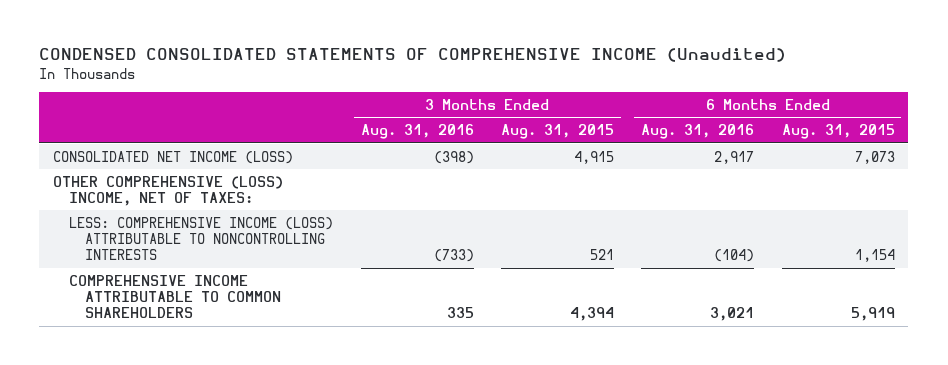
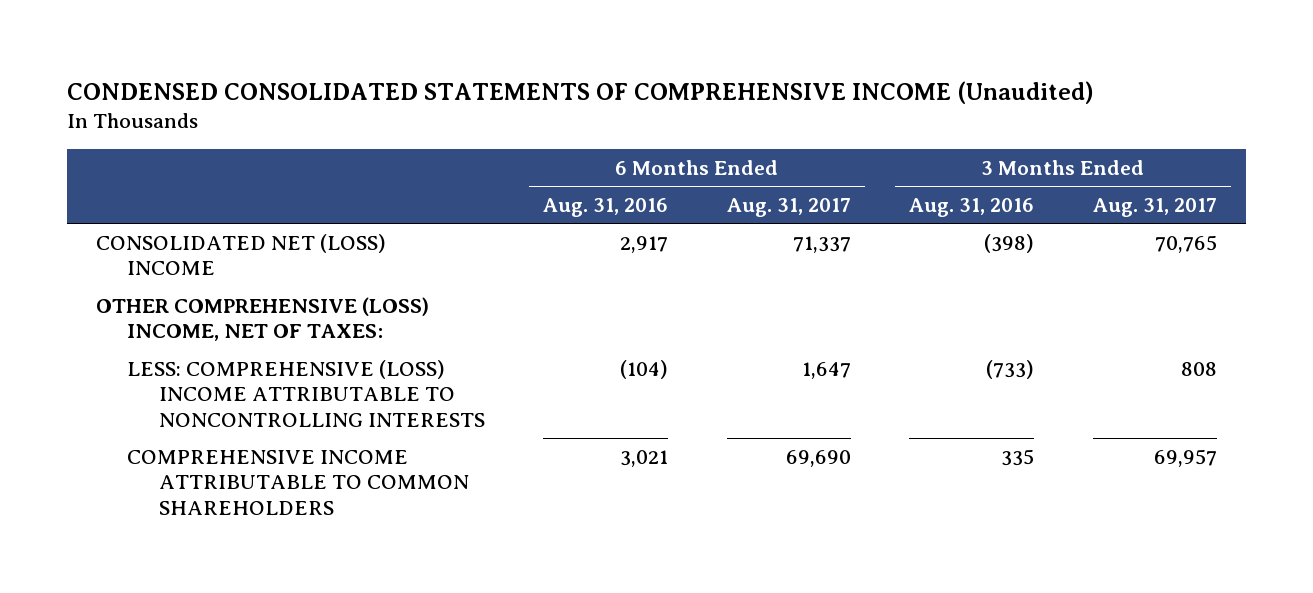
- | 3 Months Ended Aug. 31, 2016 | 3 Months Ended Aug. 31, 2015 | 6 Months Ended Aug. 31, 2016 | 6 Months Ended Aug. 31, 2015
+ | 6 Months Ended Aug. 31, 2016 | 6 Months Ended Aug. 31, 2017 | 3 Months Ended Aug. 31, 2016 | 3 Months Ended Aug. 31, 2017
- CONSOLIDATED NET INCOME (LOSS) | (398) | 4,915 | 2,917 | 7,073
+ CONSOLIDATED NET (LOSS) INCOME | 2,917 | 71,337 | (398) | 70,765
- LESS: COMPREHENSIVE INCOME (LOSS) ATTRIBUTABLE TO NONCONTROLLING INTERESTS | (733) | 521 | (104) | 1,154
+ LESS: COMPREHENSIVE (LOSS) INCOME ATTRIBUTABLE TO NONCONTROLLING INTERESTS | (104) | 1,647 | (733) | 808

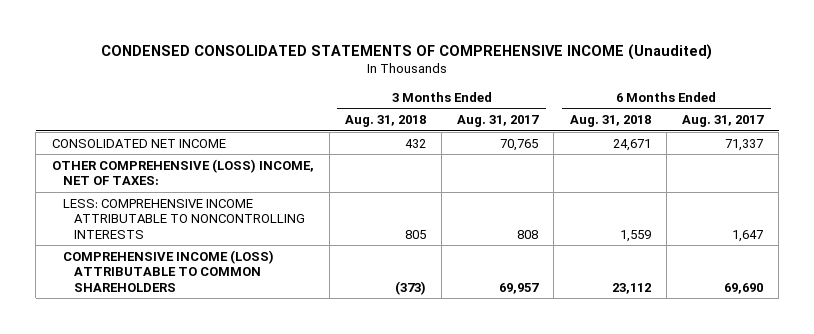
- | 6 Months Ended Aug. 31, 2016 | 6 Months Ended Aug. 31, 2017 | 3 Months Ended Aug. 31, 2016 | 3 Months Ended Aug. 31, 2017
+ | 3 Months Ended Aug. 31, 2018 | 3 Months Ended Aug. 31, 2017 | 6 Months Ended Aug. 31, 2018 | 6 Months Ended Aug. 31, 2017
- CONSOLIDATED NET (LOSS) INCOME | 2,917 | 71,337 | (398) | 70,765
+ CONSOLIDATED NET INCOME | 432 | 70,765 | 24,671 | 71,337
- LESS: COMPREHENSIVE (LOSS) INCOME ATTRIBUTABLE TO NONCONTROLLING INTERESTS | (104) | 1,647 | (733) | 808
- COMPREHENSIVE INCOME ATTRIBUTABLE TO COMMON SHAREHOLDERS | 3,021 | 69,690 | 335 | 69,957
+ LESS: COMPREHENSIVE INCOME ATTRIBUTABLE TO NONCONTROLLING INTERESTS | 805 | 808 | 1,559 | 1,647
+ COMPREHENSIVE INCOME (LOSS) ATTRIBUTABLE TO COMMON SHAREHOLDERS | (373) | 69,957 | 23,112 | 69,690

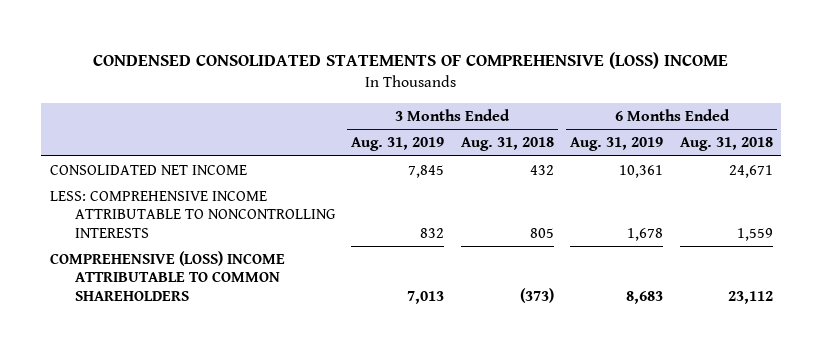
- CONDENSED CONSOLIDATED STATEMENTS OF COMPREHENSIVE INCOME (Unaudited)
+ CONDENSED CONSOLIDATED STATEMENTS OF COMPREHENSIVE (LOSS) INCOME
- | 3 Months Ended Aug. 31, 2018 | 3 Months Ended Aug. 31, 2017 | 6 Months Ended Aug. 31, 2018 | 6 Months Ended Aug. 31, 2017
+ | 3 Months Ended Aug. 31, 2019 | 3 Months Ended Aug. 31, 2018 | 6 Months Ended Aug. 31, 2019 | 6 Months Ended Aug. 31, 2018
- OTHER COMPREHENSIVE (LOSS) INCOME, NET OF TAXES:
- COMPREHENSIVE INCOME (LOSS) ATTRIBUTABLE TO COMMON SHAREHOLDERS | (373) | 69,957 | 23,112 | 69,690
+ COMPREHENSIVE (LOSS) INCOME ATTRIBUTABLE TO COMMON SHAREHOLDERS | 7,013 | (373) | 8,683 | 23,112

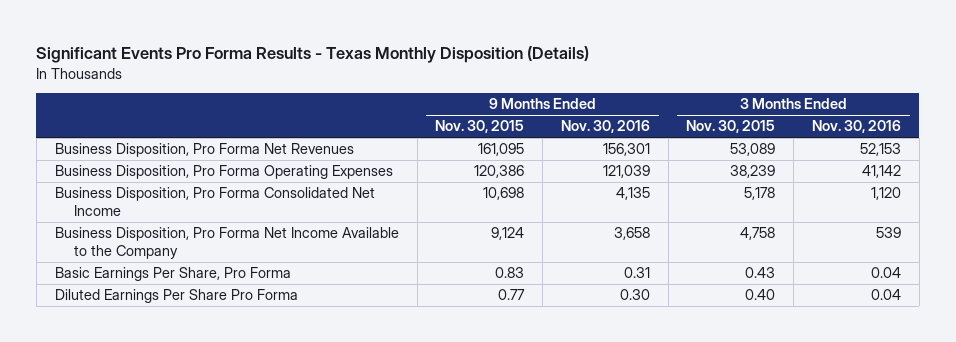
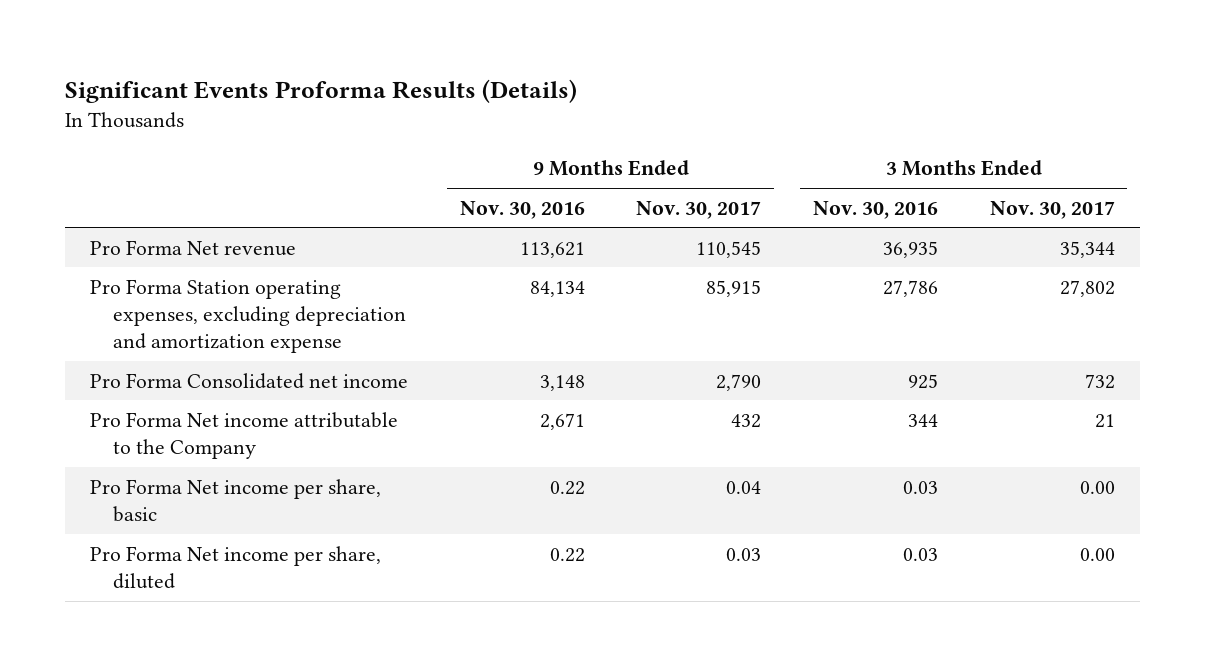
- Significant Events Pro Forma Results - Texas Monthly Disposition (Details)
+ Significant Events Proforma Results (Details)
- | 9 Months Ended Nov. 30, 2015 | 9 Months Ended Nov. 30, 2016 | 3 Months Ended Nov. 30, 2015 | 3 Months Ended Nov. 30, 2016
+ | 9 Months Ended Nov. 30, 2016 | 9 Months Ended Nov. 30, 2017 | 3 Months Ended Nov. 30, 2016 | 3 Months Ended Nov. 30, 2017
- Business Disposition, Pro Forma Net Revenues | 161,095 | 156,301 | 53,089 | 52,153
- Business Disposition, Pro Forma Operating Expenses | 120,386 | 121,039 | 38,239 | 41,142
- Business Disposition, Pro Forma Consolidated Net Income | 10,698 | 4,135 | 5,178 | 1,120
- Business Disposition, Pro Forma Net Income Available to the Company | 9,124 | 3,658 | 4,758 | 539
- Basic Earnings Per Share, Pro Forma | 0.83 | 0.31 | 0.43 | 0.04
- Diluted Earnings Per Share Pro Forma | 0.77 | 0.30 | 0.40 | 0.04
+ Pro Forma Net revenue | 113,621 | 110,545 | 36,935 | 35,344
+ Pro Forma Station operating expenses, excluding depreciation and amortization expense | 84,134 | 85,915 | 27,786 | 27,802
+ Pro Forma Consolidated net income | 3,148 | 2,790 | 925 | 732
+ Pro Forma Net income attributable to the Company | 2,671 | 432 | 344 | 21
+ Pro Forma Net income per share, basic | 0.22 | 0.04 | 0.03 | 0.00
+ Pro Forma Net income per share, diluted | 0.22 | 0.03 | 0.03 | 0.00

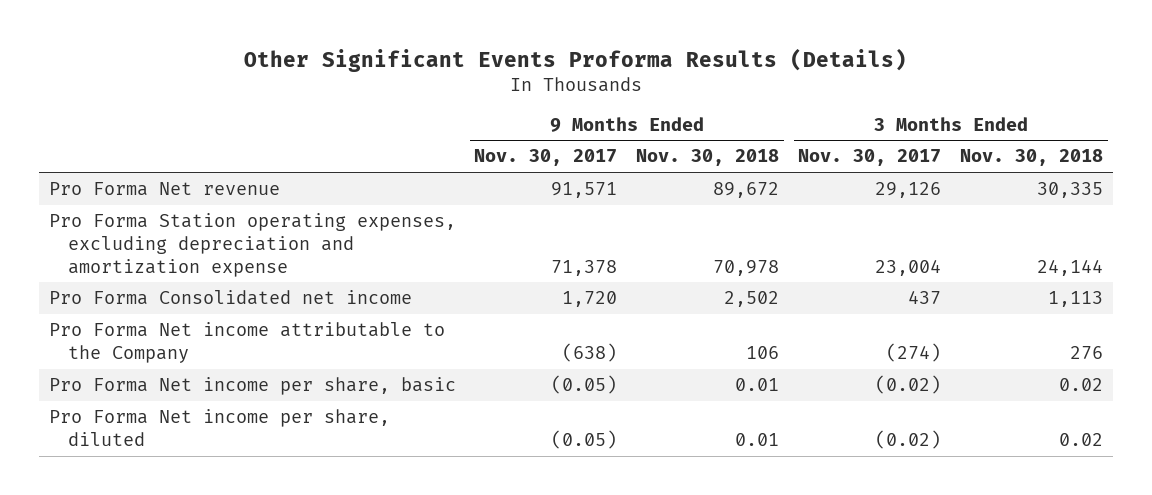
- Significant Events Proforma Results (Details)
+ Other Significant Events Proforma Results (Details)
- | 9 Months Ended Nov. 30, 2016 | 9 Months Ended Nov. 30, 2017 | 3 Months Ended Nov. 30, 2016 | 3 Months Ended Nov. 30, 2017
+ | 9 Months Ended Nov. 30, 2017 | 9 Months Ended Nov. 30, 2018 | 3 Months Ended Nov. 30, 2017 | 3 Months Ended Nov. 30, 2018
- Pro Forma Net revenue | 113,621 | 110,545 | 36,935 | 35,344
- Pro Forma Station operating expenses, excluding depreciation and amortization expense | 84,134 | 85,915 | 27,786 | 27,802
- Pro Forma Consolidated net income | 3,148 | 2,790 | 925 | 732
- Pro Forma Net income attributable to the Company | 2,671 | 432 | 344 | 21
- Pro Forma Net income per share, basic | 0.22 | 0.04 | 0.03 | 0.00
- Pro Forma Net income per share, diluted | 0.22 | 0.03 | 0.03 | 0.00
+ Pro Forma Net revenue | 91,571 | 89,672 | 29,126 | 30,335
+ Pro Forma Station operating expenses, excluding depreciation and amortization expense | 71,378 | 70,978 | 23,004 | 24,144
+ Pro Forma Consolidated net income | 1,720 | 2,502 | 437 | 1,113
+ Pro Forma Net income attributable to the Company | (638) | 106 | (274) | 276
+ Pro Forma Net income per share, basic | (0.05) | 0.01 | (0.02) | 0.02
+ Pro Forma Net income per share, diluted | (0.05) | 0.01 | (0.02) | 0.02

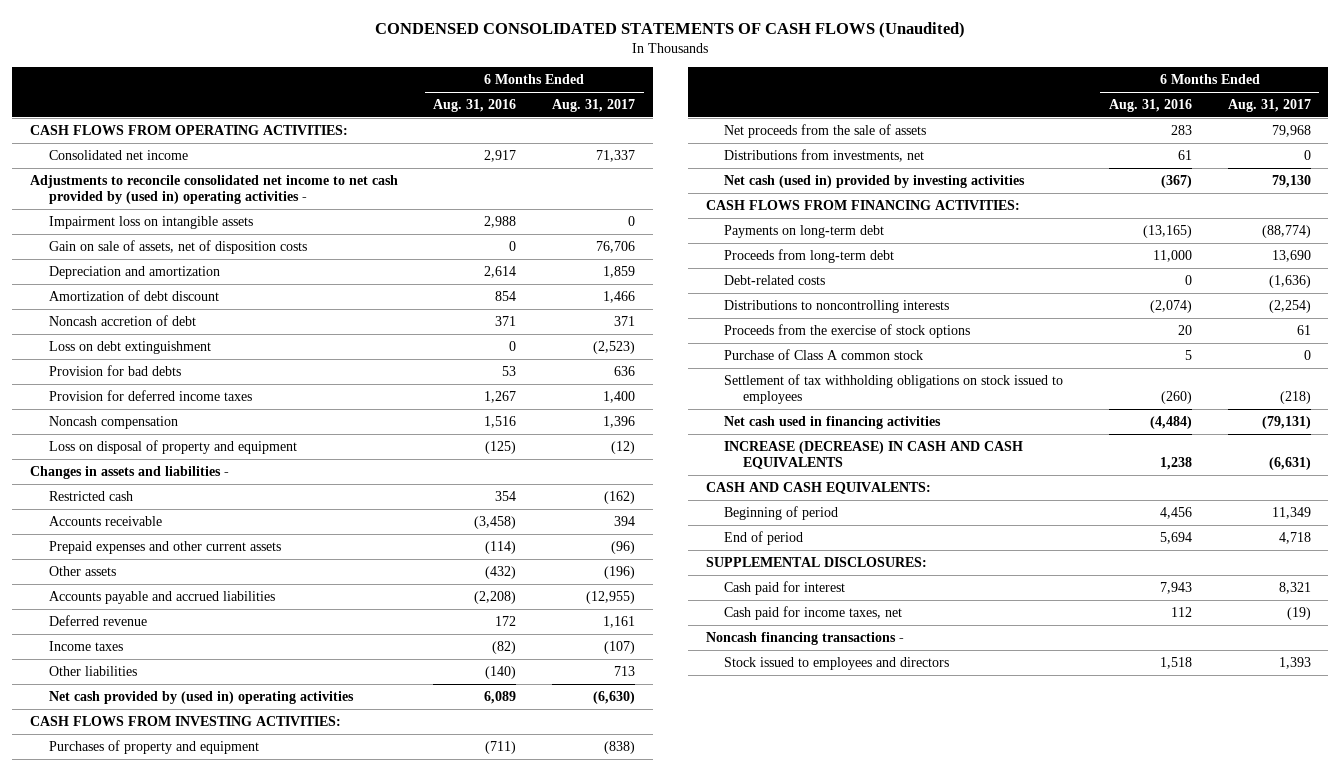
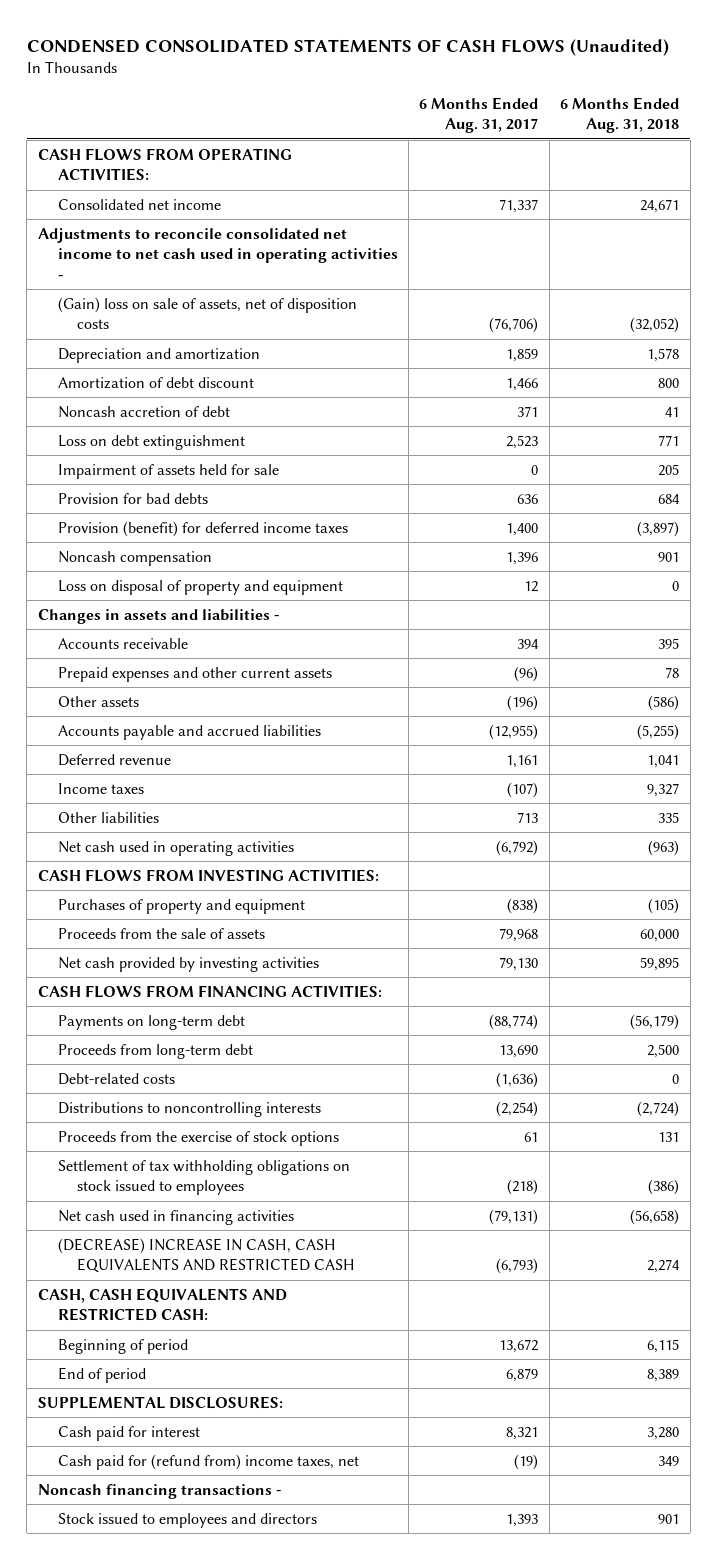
- | 6 Months Ended Aug. 31, 2016 | 6 Months Ended Aug. 31, 2017
+ | 6 Months Ended Aug. 31, 2017 | 6 Months Ended Aug. 31, 2018
- Adjustments to reconcile consolidated net income to net cash provided by (used in) operating activities -
- Impairment loss on intangible assets | 2,988 | 0
- Gain on sale of assets, net of disposition costs | 0 | 76,706
+ Adjustments to reconcile consolidated net income to net cash used in operating activities -
+ (Gain) loss on sale of assets, net of disposition costs | (76,706) | (32,052)
- Loss on debt extinguishment | 0 | (2,523)
+ Loss on debt extinguishment | 2,523 | 771
+ Impairment of assets held for sale | 0 | 205
- Provision for deferred income taxes | 1,267 | 1,400
+ Provision (benefit) for deferred income taxes | 1,400 | (3,897)
- Loss on disposal of property and equipment | (125) | (12)
+ Loss on disposal of property and equipment | 12 | 0
- Restricted cash | 354 | (162)
- Net cash provided by (used in) operating activities | 6,089 | (6,630)
+ Net cash used in operating activities | (6,792) | (963)
- Net proceeds from the sale of assets | 283 | 79,968
- Distributions from investments, net | 61 | 0
- Net cash (used in) provided by investing activities | (367) | 79,130
+ Proceeds from the sale of assets | 79,968 | 60,000
+ Net cash provided by investing activities | 79,130 | 59,895
- Purchase of Class A common stock | 5 | 0
- INCREASE (DECREASE) IN CASH AND CASH EQUIVALENTS | 1,238 | (6,631)
- CASH AND CASH EQUIVALENTS:
- Beginning of period | 4,456 | 11,349
- End of period | 5,694 | 4,718
+ (DECREASE) INCREASE IN CASH, CASH EQUIVALENTS AND RESTRICTED CASH | (6,793) | 2,274
+ CASH, CASH EQUIVALENTS AND RESTRICTED CASH:
+ Beginning of period | 13,672 | 6,115
+ End of period | 6,879 | 8,389
- Cash paid for income taxes, net | 112 | (19)
+ Cash paid for (refund from) income taxes, net | (19) | 349

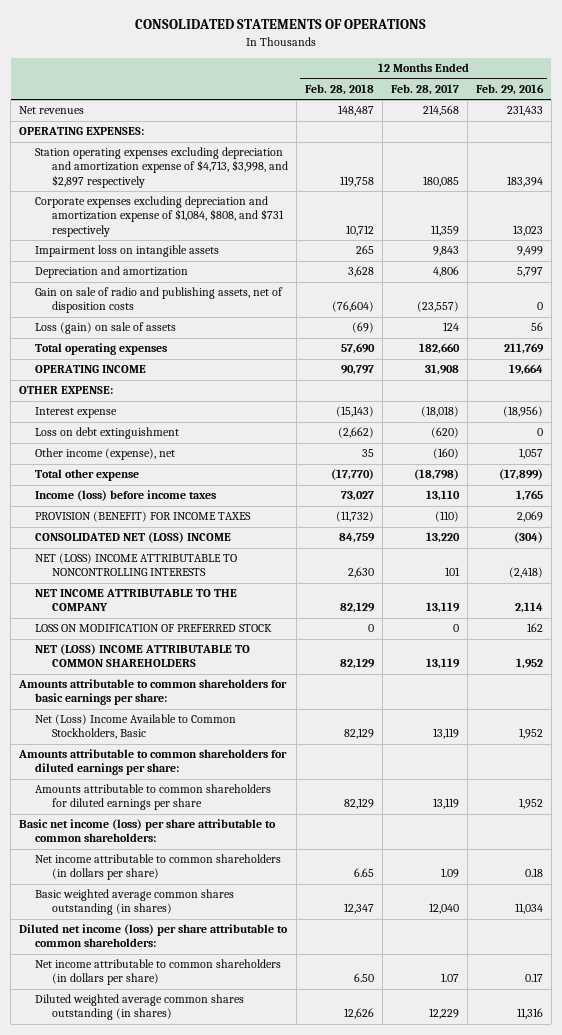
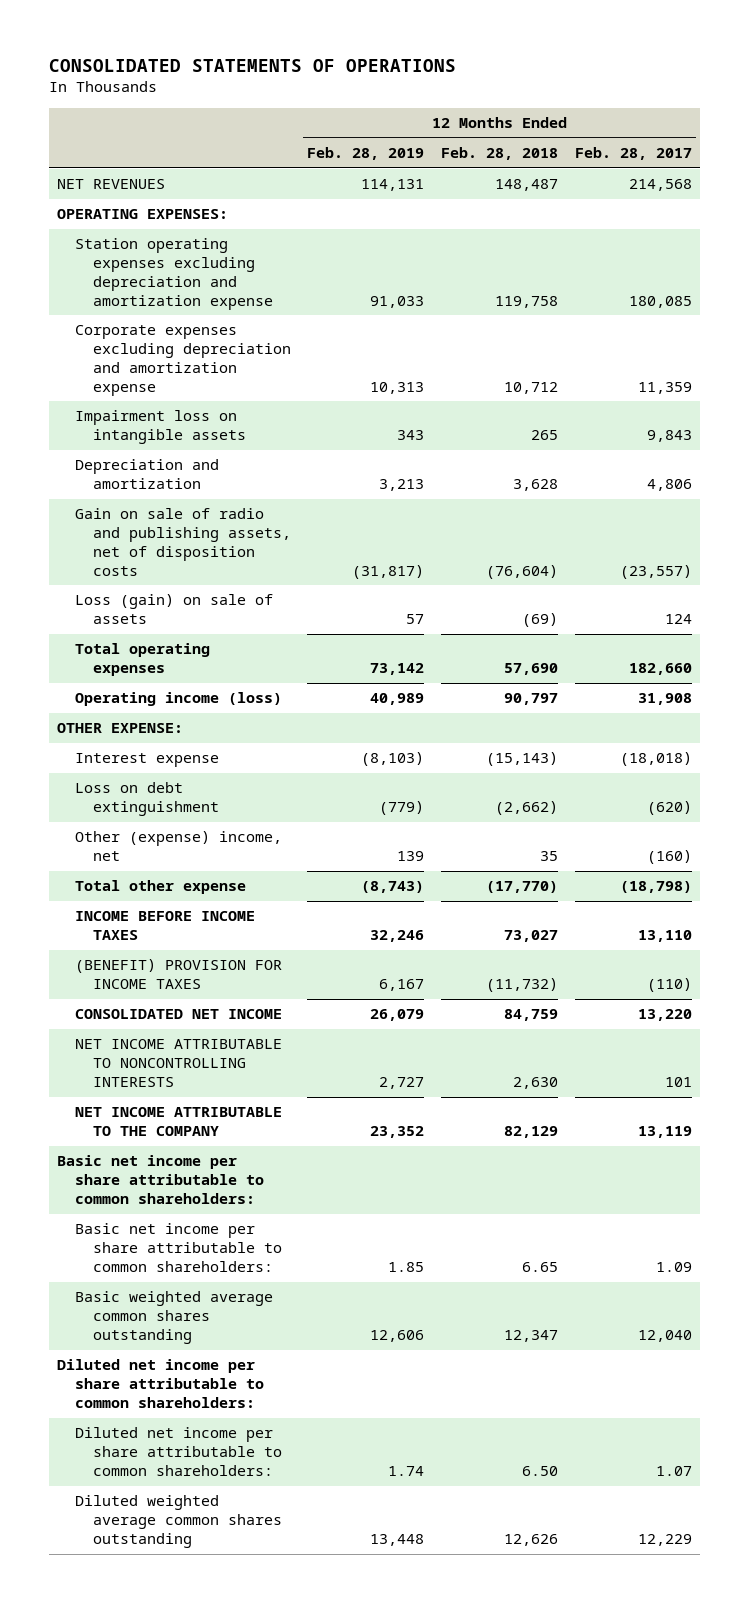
- | 12 Months Ended Feb. 28, 2018 | 12 Months Ended Feb. 28, 2017 | 12 Months Ended Feb. 29, 2016
+ | 12 Months Ended Feb. 28, 2019 | 12 Months Ended Feb. 28, 2018 | 12 Months Ended Feb. 28, 2017
- Net revenues | 148,487 | 214,568 | 231,433
+ NET REVENUES | 114,131 | 148,487 | 214,568
- Station operating expenses excluding depreciation and amortization expense of $4,713, $3,998, and $2,897 respectively | 119,758 | 180,085 | 183,394
- Corporate expenses excluding depreciation and amortization expense of $1,084, $808, and $731 respectively | 10,712 | 11,359 | 13,023
+ Station operating expenses excluding depreciation and amortization expense | 91,033 | 119,758 | 180,085
+ Corporate expenses excluding depreciation and amortization expense | 10,313 | 10,712 | 11,359
- OPERATING INCOME | 90,797 | 31,908 | 19,664
+ Operating income (loss) | 40,989 | 90,797 | 31,908
- Other income (expense), net | 35 | (160) | 1,057
+ Other (expense) income, net | 139 | 35 | (160)
- Income (loss) before income taxes | 73,027 | 13,110 | 1,765
- PROVISION (BENEFIT) FOR INCOME TAXES | (11,732) | (110) | 2,069
- CONSOLIDATED NET (LOSS) INCOME | 84,759 | 13,220 | (304)
- NET (LOSS) INCOME ATTRIBUTABLE TO NONCONTROLLING INTERESTS | 2,630 | 101 | (2,418)
+ INCOME BEFORE INCOME TAXES | 32,246 | 73,027 | 13,110
+ (BENEFIT) PROVISION FOR INCOME TAXES | 6,167 | (11,732) | (110)
+ CONSOLIDATED NET INCOME | 26,079 | 84,759 | 13,220
+ NET INCOME ATTRIBUTABLE TO NONCONTROLLING INTERESTS | 2,727 | 2,630 | 101
- LOSS ON MODIFICATION OF PREFERRED STOCK | 0 | 0 | 162
- NET (LOSS) INCOME ATTRIBUTABLE TO COMMON SHAREHOLDERS | 82,129 | 13,119 | 1,952
- Amounts attributable to common shareholders for basic earnings per share:
- Net (Loss) Income Available to Common Stockholders, Basic | 82,129 | 13,119 | 1,952
- Amounts attributable to common shareholders for diluted earnings per share:
- Amounts attributable to common shareholders for diluted earnings per share | 82,129 | 13,119 | 1,952
- Basic net income (loss) per share attributable to common shareholders:
- Net income attributable to common shareholders (in dollars per share) | 6.65 | 1.09 | 0.18
- Basic weighted average common shares outstanding (in shares) | 12,347 | 12,040 | 11,034
- Diluted net income (loss) per share attributable to common shareholders:
- Net income attributable to common shareholders (in dollars per share) | 6.50 | 1.07 | 0.17
- Diluted weighted average common shares outstanding (in shares) | 12,626 | 12,229 | 11,316
+ Basic net income per share attributable to common shareholders:
+ Basic net income per share attributable to common shareholders: | 1.85 | 6.65 | 1.09
+ Basic weighted average common shares outstanding | 12,606 | 12,347 | 12,040
+ Diluted net income per share attributable to common shareholders:
+ Diluted net income per share attributable to common shareholders: | 1.74 | 6.50 | 1.07
+ Diluted weighted average common shares outstanding | 13,448 | 12,626 | 12,229

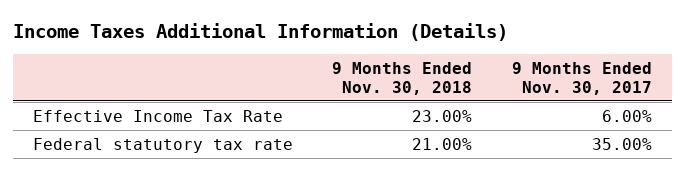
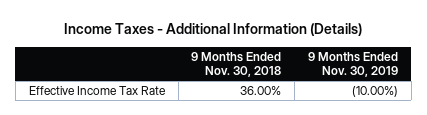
- Income Taxes Additional Information (Details)
+ Income Taxes - Additional Information (Details)
- | 9 Months Ended Nov. 30, 2018 | 9 Months Ended Nov. 30, 2017
+ | 9 Months Ended Nov. 30, 2018 | 9 Months Ended Nov. 30, 2019
- Effective Income Tax Rate | 23.00% | 6.00%
- Federal statutory tax rate | 21.00% | 35.00%
+ Effective Income Tax Rate | 36.00% | (10.00%)

